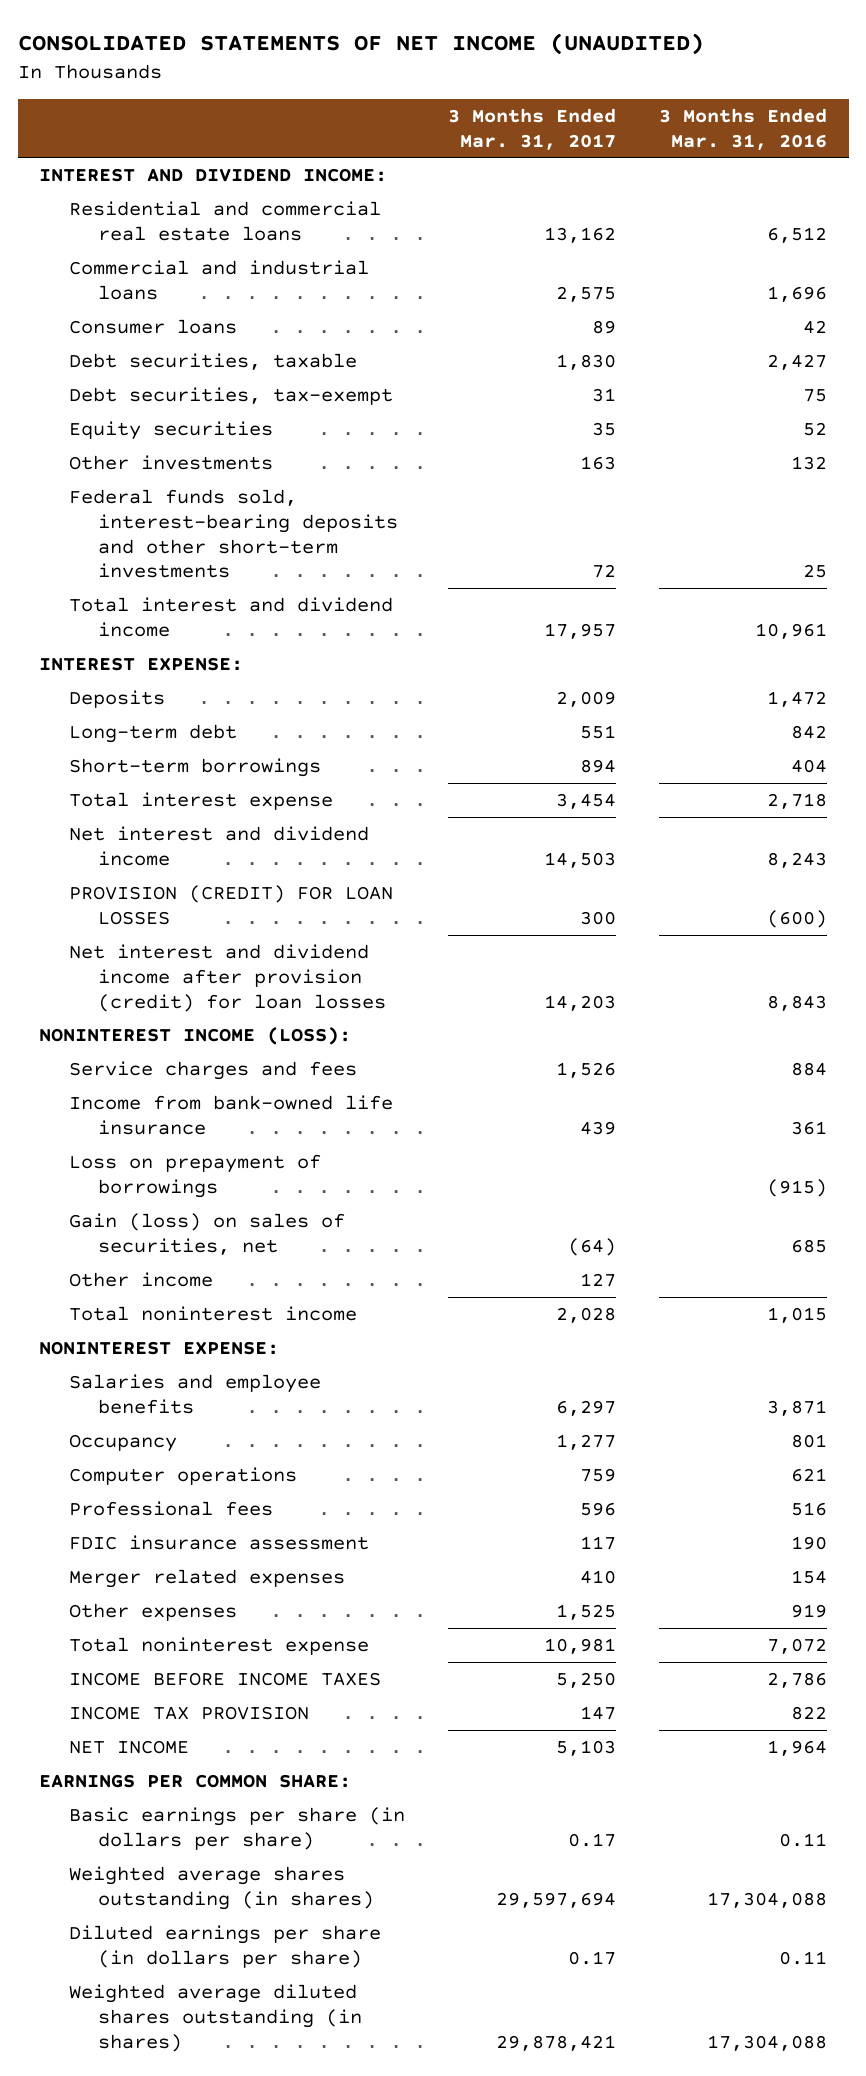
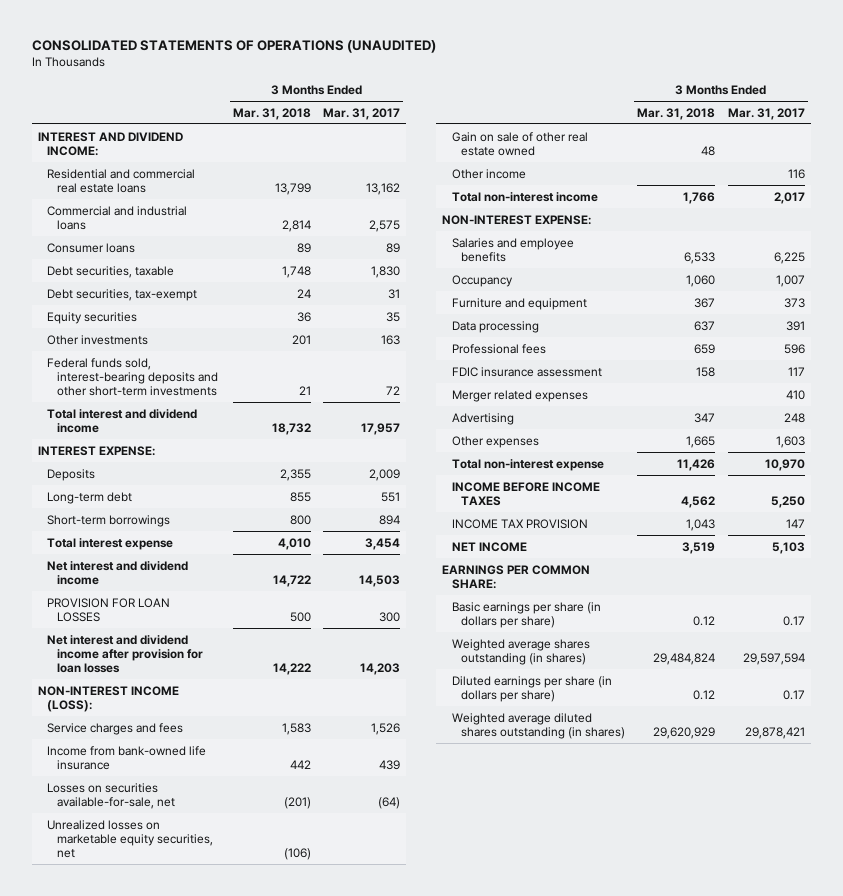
- CONSOLIDATED STATEMENTS OF NET INCOME (UNAUDITED)
+ CONSOLIDATED STATEMENTS OF OPERATIONS (UNAUDITED)
- | 3 Months Ended Mar. 31, 2017 | 3 Months Ended Mar. 31, 2016
+ | 3 Months Ended Mar. 31, 2018 | 3 Months Ended Mar. 31, 2017
- PROVISION (CREDIT) FOR LOAN LOSSES | 300 | (600)
- Net interest and dividend income after provision (credit) for loan losses | 14,203 | 8,843
- NONINTEREST INCOME (LOSS):
+ PROVISION FOR LOAN LOSSES | 500 | 300
+ Net interest and dividend income after provision for loan losses | 14,222 | 14,203
+ NON-INTEREST INCOME (LOSS):
- Loss on prepayment of borrowings | | (915)
- Gain (loss) on sales of securities, net | (64) | 685
- Other income | 127 |
- Total noninterest income | 2,028 | 1,015
- NONINTEREST EXPENSE:
- Salaries and employee benefits | 6,297 | 3,871
- Occupancy | 1,277 | 801
- Computer operations | 759 | 621
+ Losses on securities available-for-sale, net | (201) | (64)
+ Unrealized losses on marketable equity securities, net | (106) |
+ Gain on sale of other real estate owned | 48 |
+ Other income | | 116
+ Total non-interest income | 1,766 | 2,017
+ NON-INTEREST EXPENSE:
+ Salaries and employee benefits | 6,533 | 6,225
+ Occupancy | 1,060 | 1,007
+ Furniture and equipment | 367 | 373
+ Data processing | 637 | 391
- Other expenses | 1,525 | 919
- Total noninterest expense | 10,981 | 7,072
+ Advertising | 347 | 248
+ Other expenses | 1,665 | 1,603
+ Total non-interest expense | 11,426 | 10,970
- Weighted average shares outstanding (in shares) | 29,597,694 | 17,304,088
+ Weighted average shares outstanding (in shares) | 29,484,824 | 29,597,594

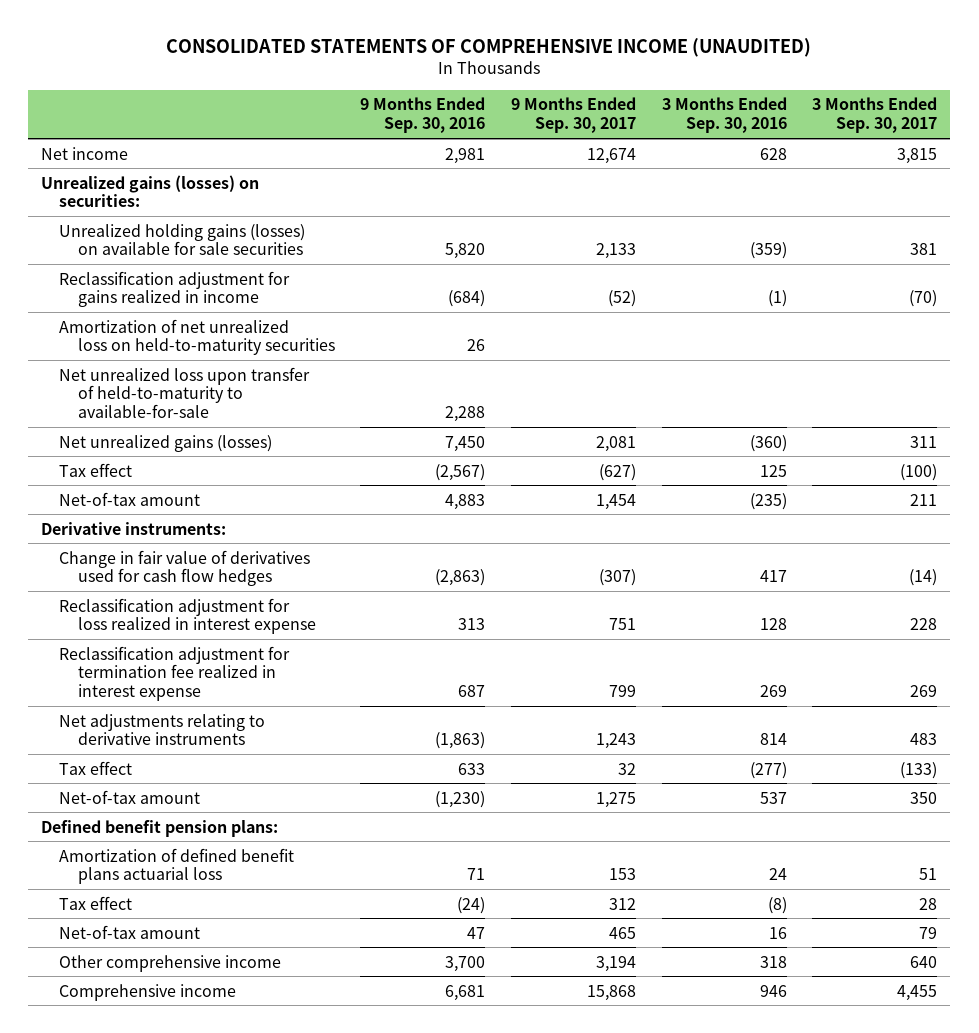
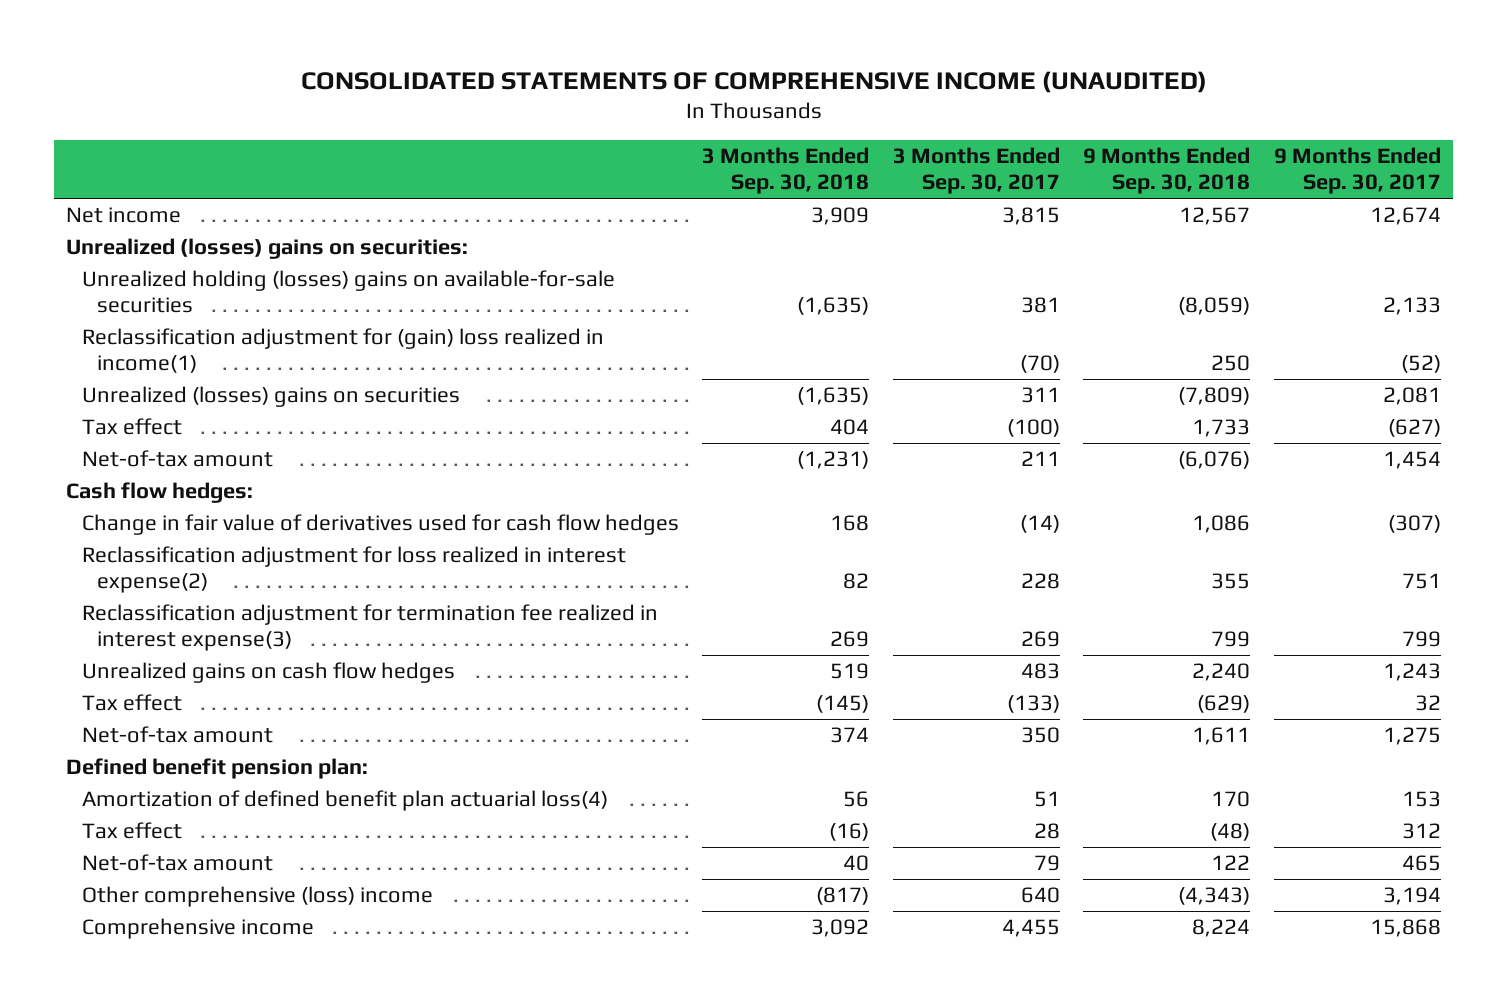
- | 9 Months Ended Sep. 30, 2016 | 9 Months Ended Sep. 30, 2017 | 3 Months Ended Sep. 30, 2016 | 3 Months Ended Sep. 30, 2017
+ | 3 Months Ended Sep. 30, 2018 | 3 Months Ended Sep. 30, 2017 | 9 Months Ended Sep. 30, 2018 | 9 Months Ended Sep. 30, 2017
- Unrealized gains (losses) on securities:
- Unrealized holding gains (losses) on available for sale securities | 5,820 | 2,133 | (359) | 381
- Reclassification adjustment for gains realized in income | (684) | (52) | (1) | (70)
- Amortization of net unrealized loss on held-to-maturity securities | 26 | | |
- Net unrealized loss upon transfer of held-to-maturity to available-for-sale | 2,288 | | |
- Net unrealized gains (losses) | 7,450 | 2,081 | (360) | 311
+ Unrealized (losses) gains on securities:
+ Unrealized holding (losses) gains on available-for-sale securities | (1,635) | 381 | (8,059) | 2,133
+ Reclassification adjustment for (gain) loss realized in income(1) | | (70) | 250 | (52)
+ Unrealized (losses) gains on securities | (1,635) | 311 | (7,809) | 2,081
- Derivative instruments:
+ Cash flow hedges:
- Reclassification adjustment for loss realized in interest expense | 313 | 751 | 128 | 228
- Reclassification adjustment for termination fee realized in interest expense | 687 | 799 | 269 | 269
- Net adjustments relating to derivative instruments | (1,863) | 1,243 | 814 | 483
+ Reclassification adjustment for loss realized in interest expense(2) | 82 | 228 | 355 | 751
+ Reclassification adjustment for termination fee realized in interest expense(3) | 269 | 269 | 799 | 799
+ Unrealized gains on cash flow hedges | 519 | 483 | 2,240 | 1,243
- Defined benefit pension plans:
- Amortization of defined benefit plans actuarial loss | 71 | 153 | 24 | 51
+ Defined benefit pension plan:
+ Amortization of defined benefit plan actuarial loss(4) | 56 | 51 | 170 | 153
- Other comprehensive income | 3,700 | 3,194 | 318 | 640
+ Other comprehensive (loss) income | (817) | 640 | (4,343) | 3,194

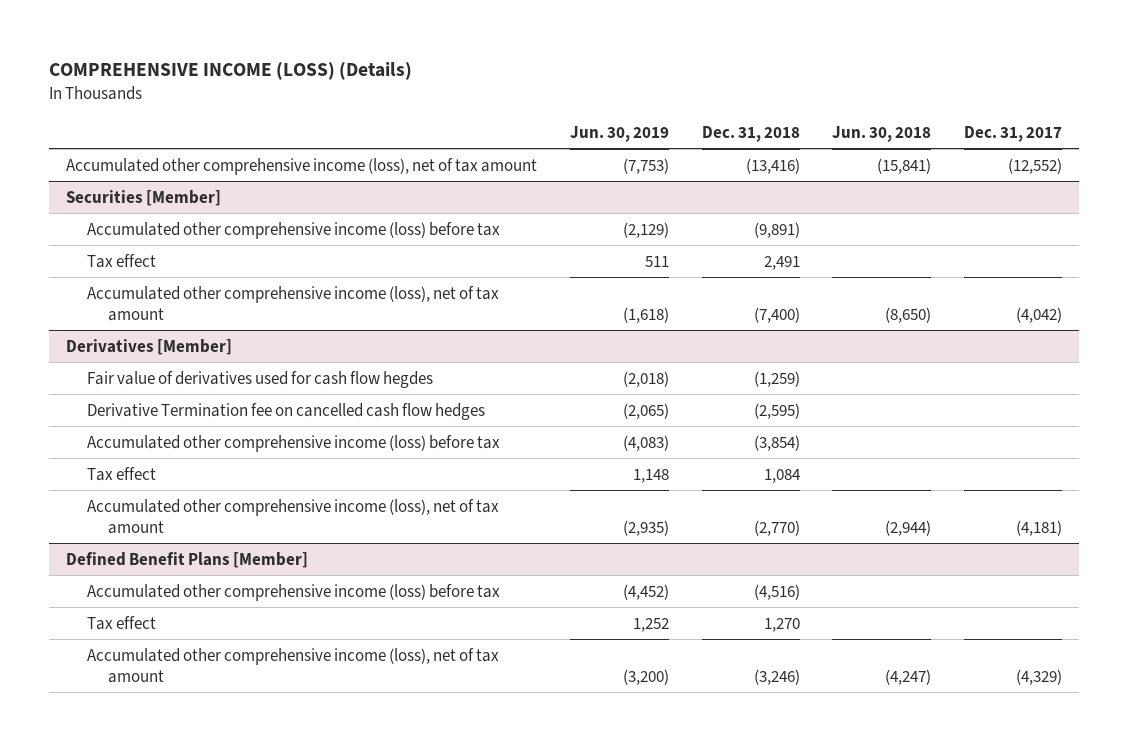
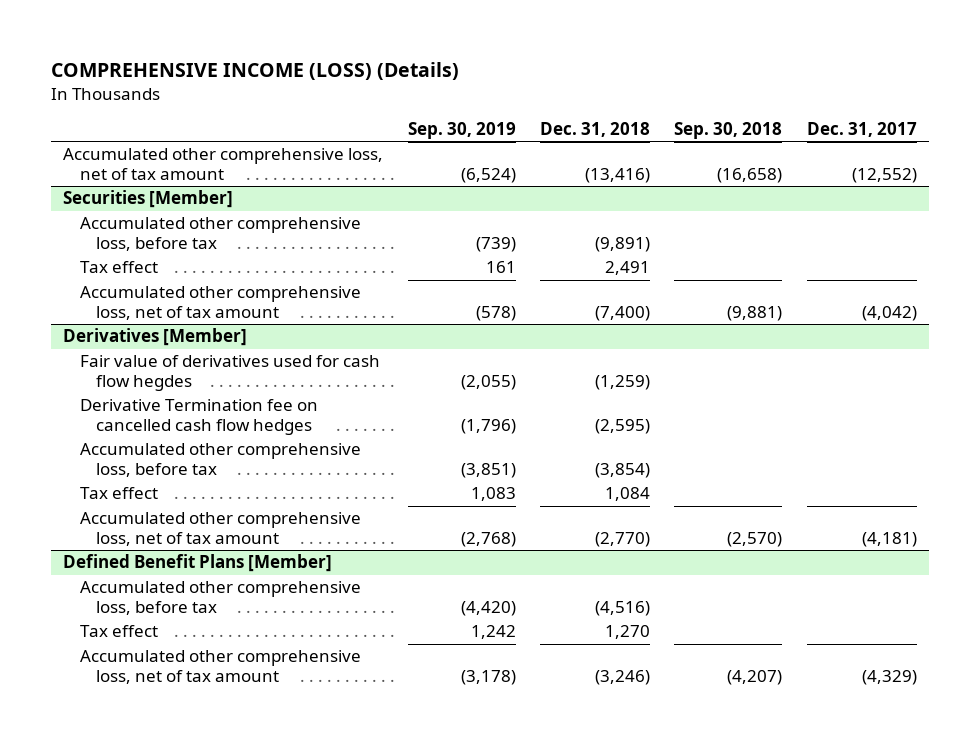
- | Jun. 30, 2019 | Dec. 31, 2018 | Jun. 30, 2018 | Dec. 31, 2017
+ | Sep. 30, 2019 | Dec. 31, 2018 | Sep. 30, 2018 | Dec. 31, 2017
- Accumulated other comprehensive income (loss), net of tax amount | (7,753) | (13,416) | (15,841) | (12,552)
+ Accumulated other comprehensive loss, net of tax amount | (6,524) | (13,416) | (16,658) | (12,552)
@ Securities [Member]
- Accumulated other comprehensive income (loss) before tax | (2,129) | (9,891) | |
+ Accumulated other comprehensive loss, before tax | (739) | (9,891) | |
- Accumulated other comprehensive income (loss), net of tax amount | (1,618) | (7,400) | (8,650) | (4,042)
+ Accumulated other comprehensive loss, net of tax amount | (578) | (7,400) | (9,881) | (4,042)
@ Derivatives [Member]
- Accumulated other comprehensive income (loss) before tax | (4,083) | (3,854) | |
+ Accumulated other comprehensive loss, before tax | (3,851) | (3,854) | |
- Accumulated other comprehensive income (loss), net of tax amount | (2,935) | (2,770) | (2,944) | (4,181)
+ Accumulated other comprehensive loss, net of tax amount | (2,768) | (2,770) | (2,570) | (4,181)
@ Defined Benefit Plans [Member]
- Accumulated other comprehensive income (loss) before tax | (4,452) | (4,516) | |
+ Accumulated other comprehensive loss, before tax | (4,420) | (4,516) | |
- Accumulated other comprehensive income (loss), net of tax amount | (3,200) | (3,246) | (4,247) | (4,329)
+ Accumulated other comprehensive loss, net of tax amount | (3,178) | (3,246) | (4,207) | (4,329)

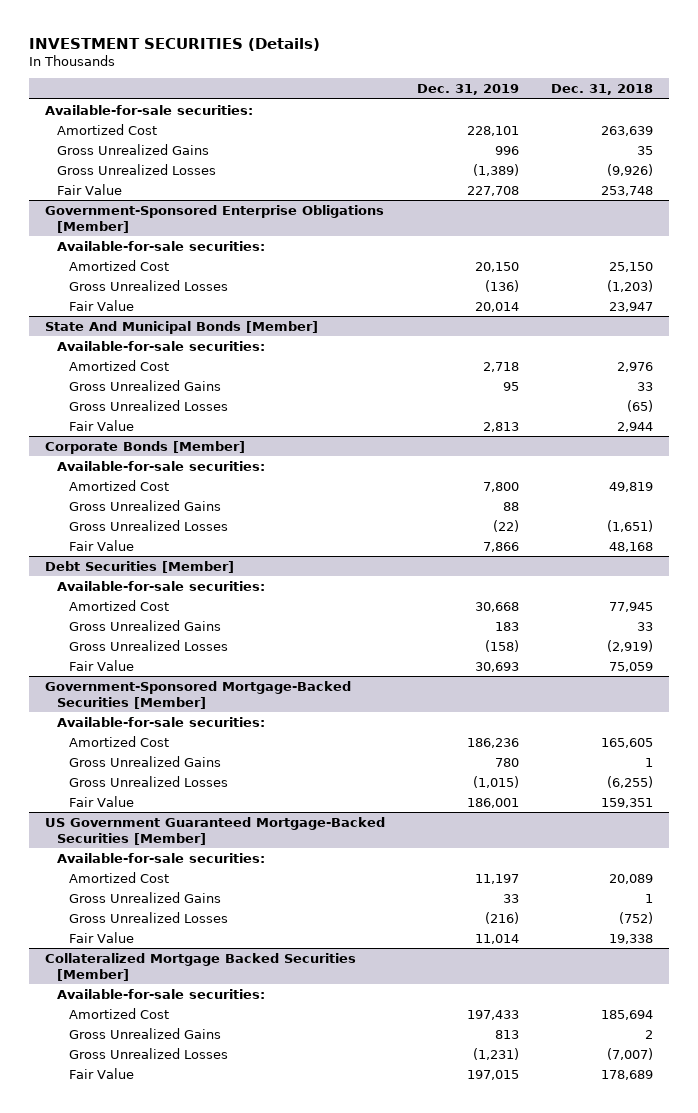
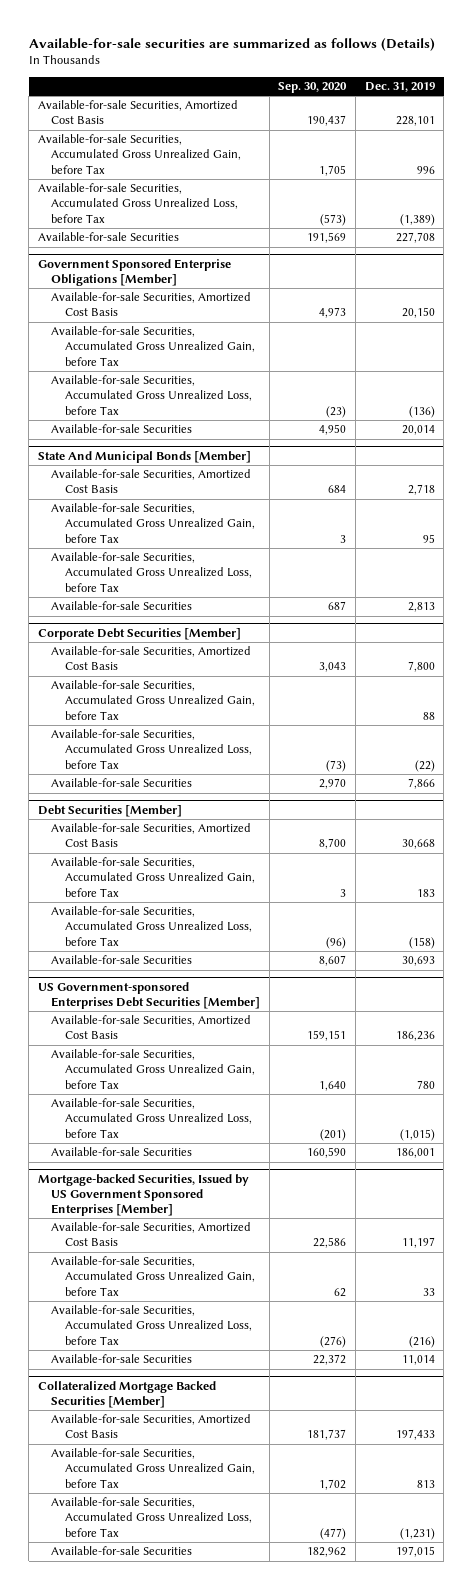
- INVESTMENT SECURITIES (Details)
+ Available-for-sale securities are summarized as follows (Details)
- | Dec. 31, 2019 | Dec. 31, 2018
+ | Sep. 30, 2020 | Dec. 31, 2019
- Available-for-sale securities:
- Amortized Cost | 228,101 | 263,639
- Gross Unrealized Gains | 996 | 35
- Gross Unrealized Losses | (1,389) | (9,926)
- Fair Value | 227,708 | 253,748
- Government-Sponsored Enterprise Obligations [Member]
- Available-for-sale securities:
- Amortized Cost | 20,150 | 25,150
- Gross Unrealized Losses | (136) | (1,203)
- Fair Value | 20,014 | 23,947
+ Available-for-sale Securities, Amortized Cost Basis | 190,437 | 228,101
+ Available-for-sale Securities, Accumulated Gross Unrealized Gain, before Tax | 1,705 | 996
+ Available-for-sale Securities, Accumulated Gross Unrealized Loss, before Tax | (573) | (1,389)
+ Available-for-sale Securities | 191,569 | 227,708
+ Government Sponsored Enterprise Obligations [Member]
+ Available-for-sale Securities, Amortized Cost Basis | 4,973 | 20,150
+ Available-for-sale Securities, Accumulated Gross Unrealized Gain, before Tax
+ Available-for-sale Securities, Accumulated Gross Unrealized Loss, before Tax | (23) | (136)
+ Available-for-sale Securities | 4,950 | 20,014
@ State And Municipal Bonds [Member]
- Available-for-sale securities:
- Amortized Cost | 2,718 | 2,976
- Gross Unrealized Gains | 95 | 33
- Gross Unrealized Losses | | (65)
- Fair Value | 2,813 | 2,944
- Corporate Bonds [Member]
- Available-for-sale securities:
- Amortized Cost | 7,800 | 49,819
- Gross Unrealized Gains | 88 |
- Gross Unrealized Losses | (22) | (1,651)
- Fair Value | 7,866 | 48,168
@ State And Municipal Bonds [Member]
+ Available-for-sale Securities, Amortized Cost Basis | 684 | 2,718
+ Available-for-sale Securities, Accumulated Gross Unrealized Gain, before Tax | 3 | 95
+ Available-for-sale Securities, Accumulated Gross Unrealized Loss, before Tax
+ Available-for-sale Securities | 687 | 2,813
+ Corporate Debt Securities [Member]
+ Available-for-sale Securities, Amortized Cost Basis | 3,043 | 7,800
+ Available-for-sale Securities, Accumulated Gross Unrealized Gain, before Tax | | 88
+ Available-for-sale Securities, Accumulated Gross Unrealized Loss, before Tax | (73) | (22)
+ Available-for-sale Securities | 2,970 | 7,866
@ Debt Securities [Member]
- Available-for-sale securities:
- Amortized Cost | 30,668 | 77,945
- Gross Unrealized Gains | 183 | 33
- Gross Unrealized Losses | (158) | (2,919)
- Fair Value | 30,693 | 75,059
- Government-Sponsored Mortgage-Backed Securities [Member]
- Available-for-sale securities:
- Amortized Cost | 186,236 | 165,605
- Gross Unrealized Gains | 780 | 1
- Gross Unrealized Losses | (1,015) | (6,255)
- Fair Value | 186,001 | 159,351
- US Government Guaranteed Mortgage-Backed Securities [Member]
- Available-for-sale securities:
- Amortized Cost | 11,197 | 20,089
- Gross Unrealized Gains | 33 | 1
- Gross Unrealized Losses | (216) | (752)
- Fair Value | 11,014 | 19,338
@ Debt Securities [Member]
+ Available-for-sale Securities, Amortized Cost Basis | 8,700 | 30,668
+ Available-for-sale Securities, Accumulated Gross Unrealized Gain, before Tax | 3 | 183
+ Available-for-sale Securities, Accumulated Gross Unrealized Loss, before Tax | (96) | (158)
+ Available-for-sale Securities | 8,607 | 30,693
+ US Government-sponsored Enterprises Debt Securities [Member]
+ Available-for-sale Securities, Amortized Cost Basis | 159,151 | 186,236
+ Available-for-sale Securities, Accumulated Gross Unrealized Gain, before Tax | 1,640 | 780
+ Available-for-sale Securities, Accumulated Gross Unrealized Loss, before Tax | (201) | (1,015)
+ Available-for-sale Securities | 160,590 | 186,001
+ Mortgage-backed Securities, Issued by US Government Sponsored Enterprises [Member]
+ Available-for-sale Securities, Amortized Cost Basis | 22,586 | 11,197
+ Available-for-sale Securities, Accumulated Gross Unrealized Gain, before Tax | 62 | 33
+ Available-for-sale Securities, Accumulated Gross Unrealized Loss, before Tax | (276) | (216)
+ Available-for-sale Securities | 22,372 | 11,014
@ Collateralized Mortgage Backed Securities [Member]
- Available-for-sale securities:
- Amortized Cost | 197,433 | 185,694
- Gross Unrealized Gains | 813 | 2
- Gross Unrealized Losses | (1,231) | (7,007)
- Fair Value | 197,015 | 178,689
+ Available-for-sale Securities, Amortized Cost Basis | 181,737 | 197,433
+ Available-for-sale Securities, Accumulated Gross Unrealized Gain, before Tax | 1,702 | 813
+ Available-for-sale Securities, Accumulated Gross Unrealized Loss, before Tax | (477) | (1,231)
+ Available-for-sale Securities | 182,962 | 197,015

